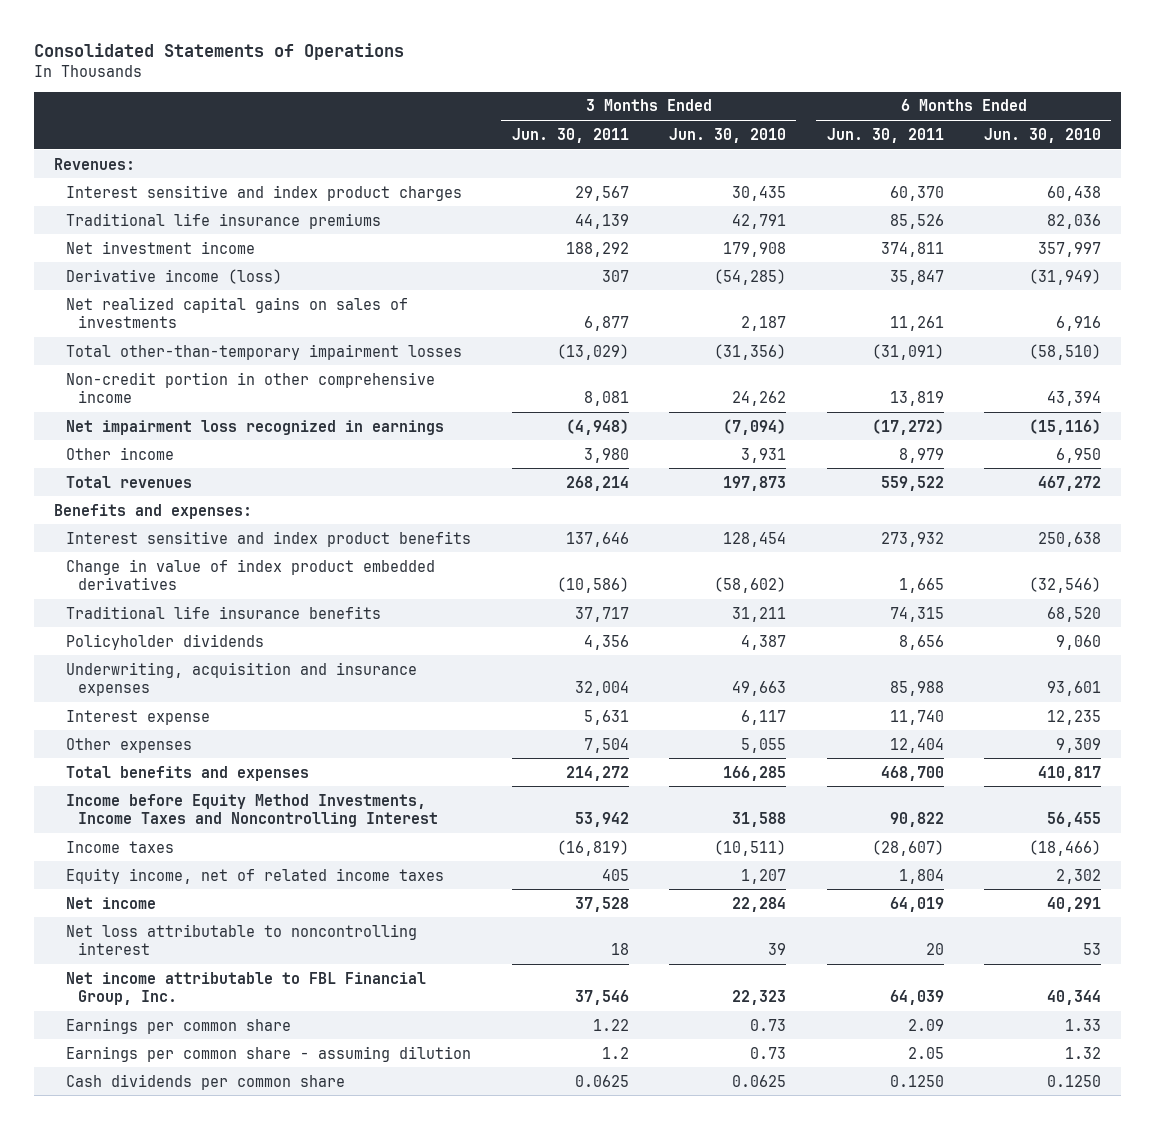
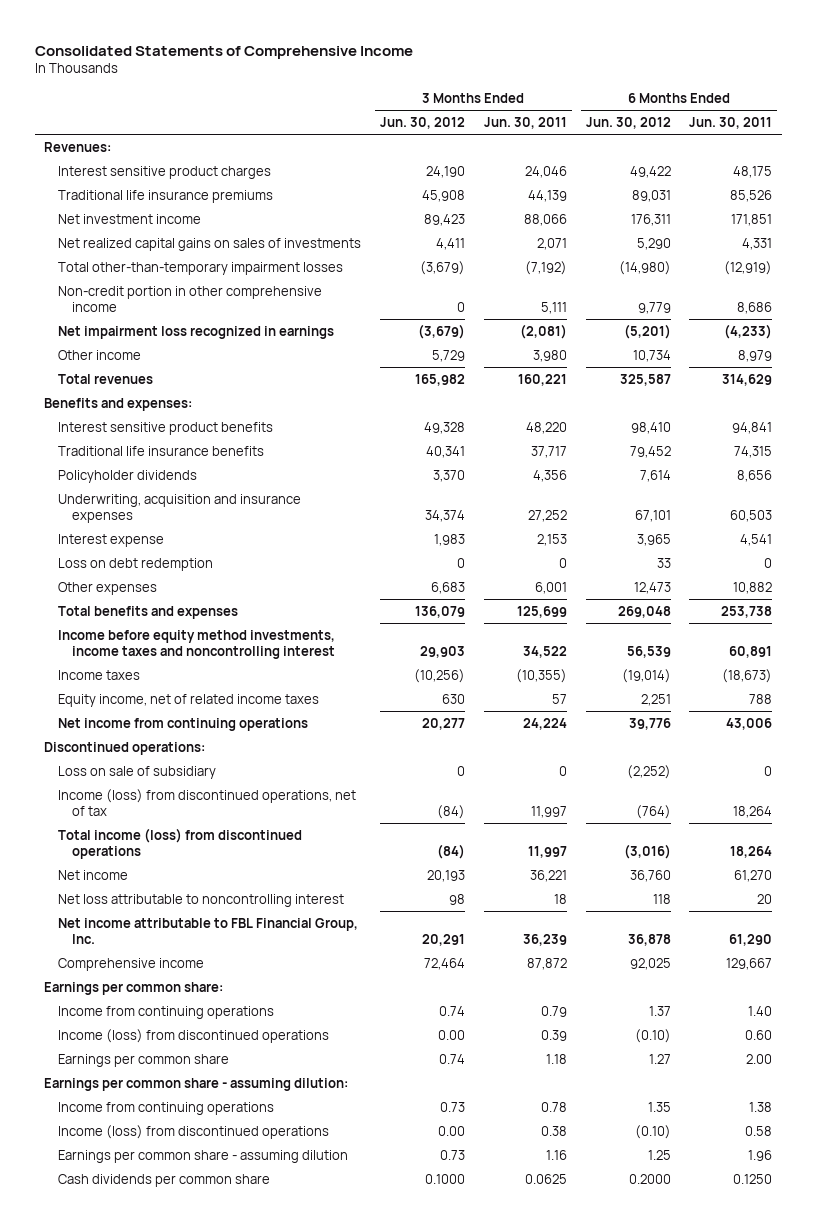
- Consolidated Statements of Operations
+ Consolidated Statements of Comprehensive Income
- | 3 Months Ended Jun. 30, 2011 | 3 Months Ended Jun. 30, 2010 | 6 Months Ended Jun. 30, 2011 | 6 Months Ended Jun. 30, 2010
+ | 3 Months Ended Jun. 30, 2012 | 3 Months Ended Jun. 30, 2011 | 6 Months Ended Jun. 30, 2012 | 6 Months Ended Jun. 30, 2011
- Interest sensitive and index product charges | 29,567 | 30,435 | 60,370 | 60,438
+ Interest sensitive product charges | 24,190 | 24,046 | 49,422 | 48,175
- Net investment income | 188,292 | 179,908 | 374,811 | 357,997
- Derivative income (loss) | 307 | (54,285) | 35,847 | (31,949)
- Net realized capital gains on sales of investments | 6,877 | 2,187 | 11,261 | 6,916
- Total other-than-temporary impairment losses | (13,029) | (31,356) | (31,091) | (58,510)
- Non-credit portion in other comprehensive income | 8,081 | 24,262 | 13,819 | 43,394
- Net impairment loss recognized in earnings | (4,948) | (7,094) | (17,272) | (15,116)
+ Net investment income | 89,423 | 88,066 | 176,311 | 171,851
+ Net realized capital gains on sales of investments | 4,411 | 2,071 | 5,290 | 4,331
+ Total other-than-temporary impairment losses | (3,679) | (7,192) | (14,980) | (12,919)
+ Non-credit portion in other comprehensive income | 0 | 5,111 | 9,779 | 8,686
+ Net impairment loss recognized in earnings | (3,679) | (2,081) | (5,201) | (4,233)
- Total revenues | 268,214 | 197,873 | 559,522 | 467,272
+ Total revenues | 165,982 | 160,221 | 325,587 | 314,629
- Interest sensitive and index product benefits | 137,646 | 128,454 | 273,932 | 250,638
- Change in value of index product embedded derivatives | (10,586) | (58,602) | 1,665 | (32,546)
+ Interest sensitive product benefits | 49,328 | 48,220 | 98,410 | 94,841
- Underwriting, acquisition and insurance expenses | 32,004 | 49,663 | 85,988 | 93,601
- Interest expense | 5,631 | 6,117 | 11,740 | 12,235
- Other expenses | 7,504 | 5,055 | 12,404 | 9,309
- Total benefits and expenses | 214,272 | 166,285 | 468,700 | 410,817
- Income before Equity Method Investments, Income Taxes and Noncontrolling Interest | 53,942 | 31,588 | 90,822 | 56,455
- Income taxes | (16,819) | (10,511) | (28,607) | (18,466)
- Equity income, net of related income taxes | 405 | 1,207 | 1,804 | 2,302
- Net income | 37,528 | 22,284 | 64,019 | 40,291
+ Underwriting, acquisition and insurance expenses | 34,374 | 27,252 | 67,101 | 60,503
+ Interest expense | 1,983 | 2,153 | 3,965 | 4,541
+ Loss on debt redemption | 0 | 0 | 33 | 0
+ Other expenses | 6,683 | 6,001 | 12,473 | 10,882
+ Total benefits and expenses | 136,079 | 125,699 | 269,048 | 253,738
+ Income before equity method investments, income taxes and noncontrolling interest | 29,903 | 34,522 | 56,539 | 60,891
+ Income taxes | (10,256) | (10,355) | (19,014) | (18,673)
+ Equity income, net of related income taxes | 630 | 57 | 2,251 | 788
+ Net income from continuing operations | 20,277 | 24,224 | 39,776 | 43,006
+ Discontinued operations:
+ Loss on sale of subsidiary | 0 | 0 | (2,252) | 0
+ Income (loss) from discontinued operations, net of tax | (84) | 11,997 | (764) | 18,264
+ Total income (loss) from discontinued operations | (84) | 11,997 | (3,016) | 18,264
+ Net income | 20,193 | 36,221 | 36,760 | 61,270
- Net income attributable to FBL Financial Group, Inc. | 37,546 | 22,323 | 64,039 | 40,344
- Earnings per common share | 1.22 | 0.73 | 2.09 | 1.33
- Earnings per common share - assuming dilution | 1.2 | 0.73 | 2.05 | 1.32
+ Net income attributable to FBL Financial Group, Inc. | 20,291 | 36,239 | 36,878 | 61,290
+ Comprehensive income | 72,464 | 87,872 | 92,025 | 129,667
+ Earnings per common share:
+ Income from continuing operations | 0.74 | 0.79 | 1.37 | 1.40
+ Income (loss) from discontinued operations | 0.00 | 0.39 | (0.10) | 0.60
+ Earnings per common share | 0.74 | 1.18 | 1.27 | 2.00
+ Earnings per common share - assuming dilution:
+ Income from continuing operations | 0.73 | 0.78 | 1.35 | 1.38
+ Income (loss) from discontinued operations | 0.00 | 0.38 | (0.10) | 0.58
+ Earnings per common share - assuming dilution | 0.73 | 1.16 | 1.25 | 1.96

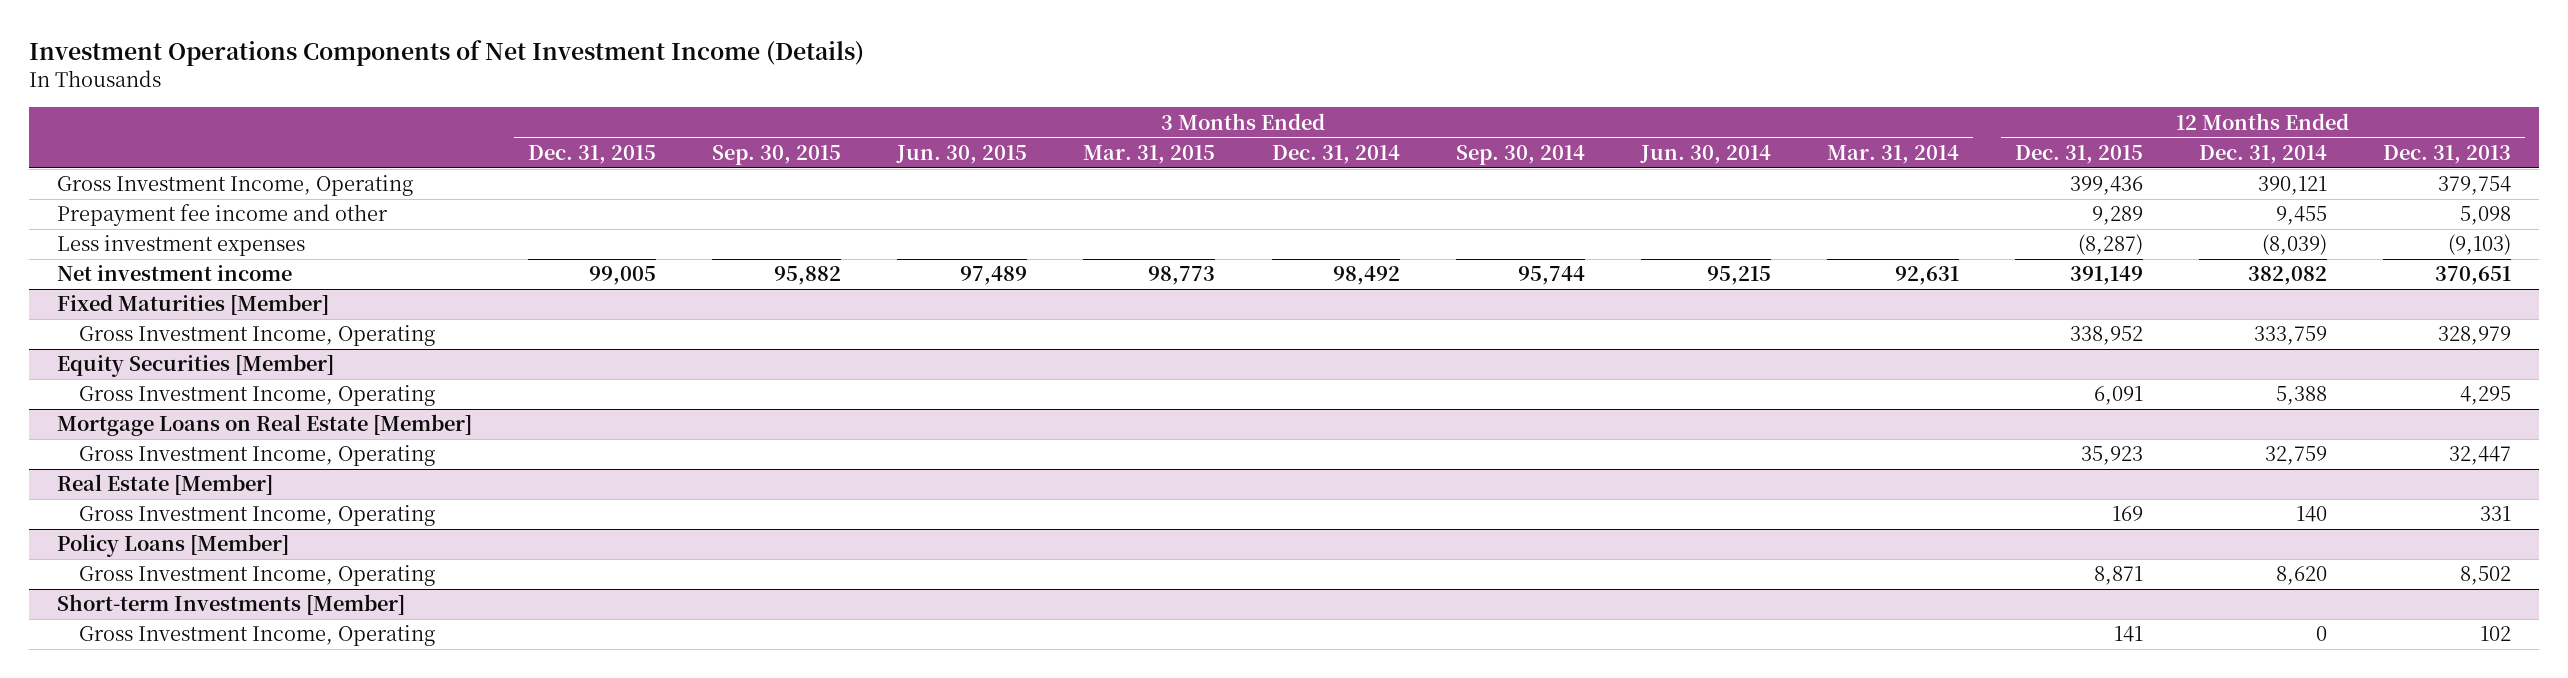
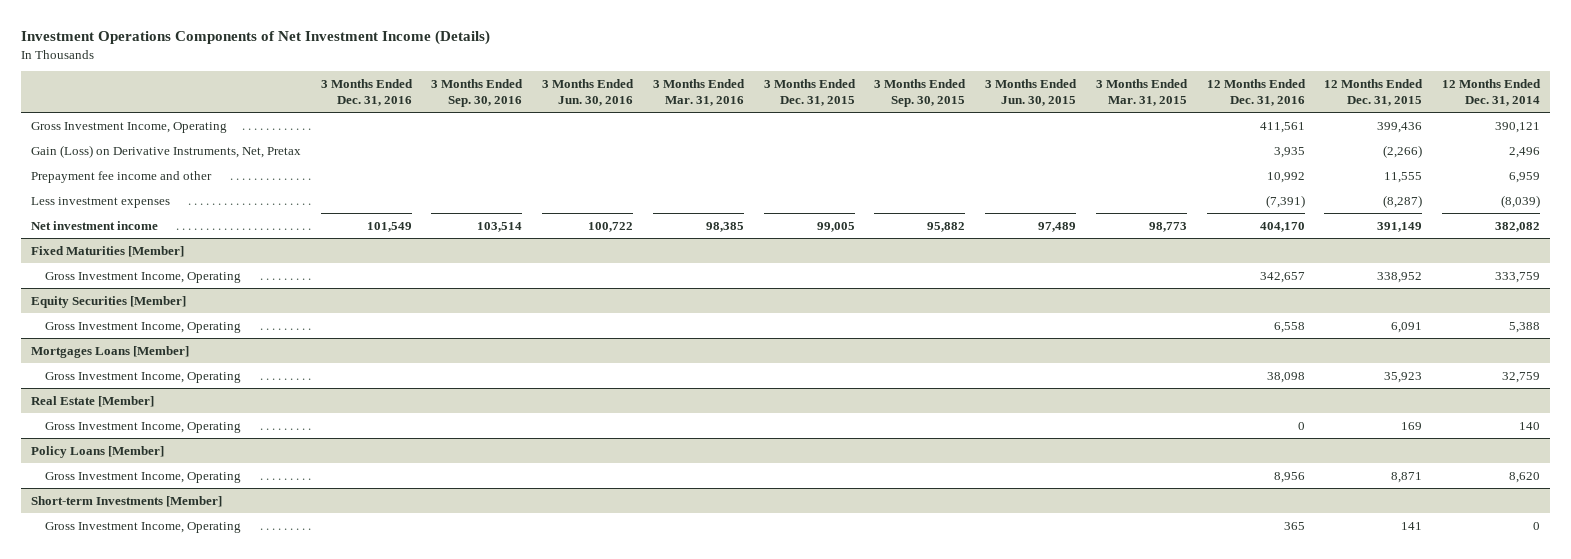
- | 3 Months Ended Dec. 31, 2015 | 3 Months Ended Sep. 30, 2015 | 3 Months Ended Jun. 30, 2015 | 3 Months Ended Mar. 31, 2015 | 3 Months Ended Dec. 31, 2014 | 3 Months Ended Sep. 30, 2014 | 3 Months Ended Jun. 30, 2014 | 3 Months Ended Mar. 31, 2014 | 12 Months Ended Dec. 31, 2015 | 12 Months Ended Dec. 31, 2014 | 12 Months Ended Dec. 31, 2013
+ | 3 Months Ended Dec. 31, 2016 | 3 Months Ended Sep. 30, 2016 | 3 Months Ended Jun. 30, 2016 | 3 Months Ended Mar. 31, 2016 | 3 Months Ended Dec. 31, 2015 | 3 Months Ended Sep. 30, 2015 | 3 Months Ended Jun. 30, 2015 | 3 Months Ended Mar. 31, 2015 | 12 Months Ended Dec. 31, 2016 | 12 Months Ended Dec. 31, 2015 | 12 Months Ended Dec. 31, 2014
- Prepayment fee income and other | | | | | | | | | 9,289 | 9,455 | 5,098
+ Gain (Loss) on Derivative Instruments, Net, Pretax | | | | | | | | | 3,935 | (2,266) | 2,496
+ Prepayment fee income and other | | | | | | | | | 10,992 | 11,555 | 6,959
- Mortgage Loans on Real Estate [Member]
+ Mortgages Loans [Member]

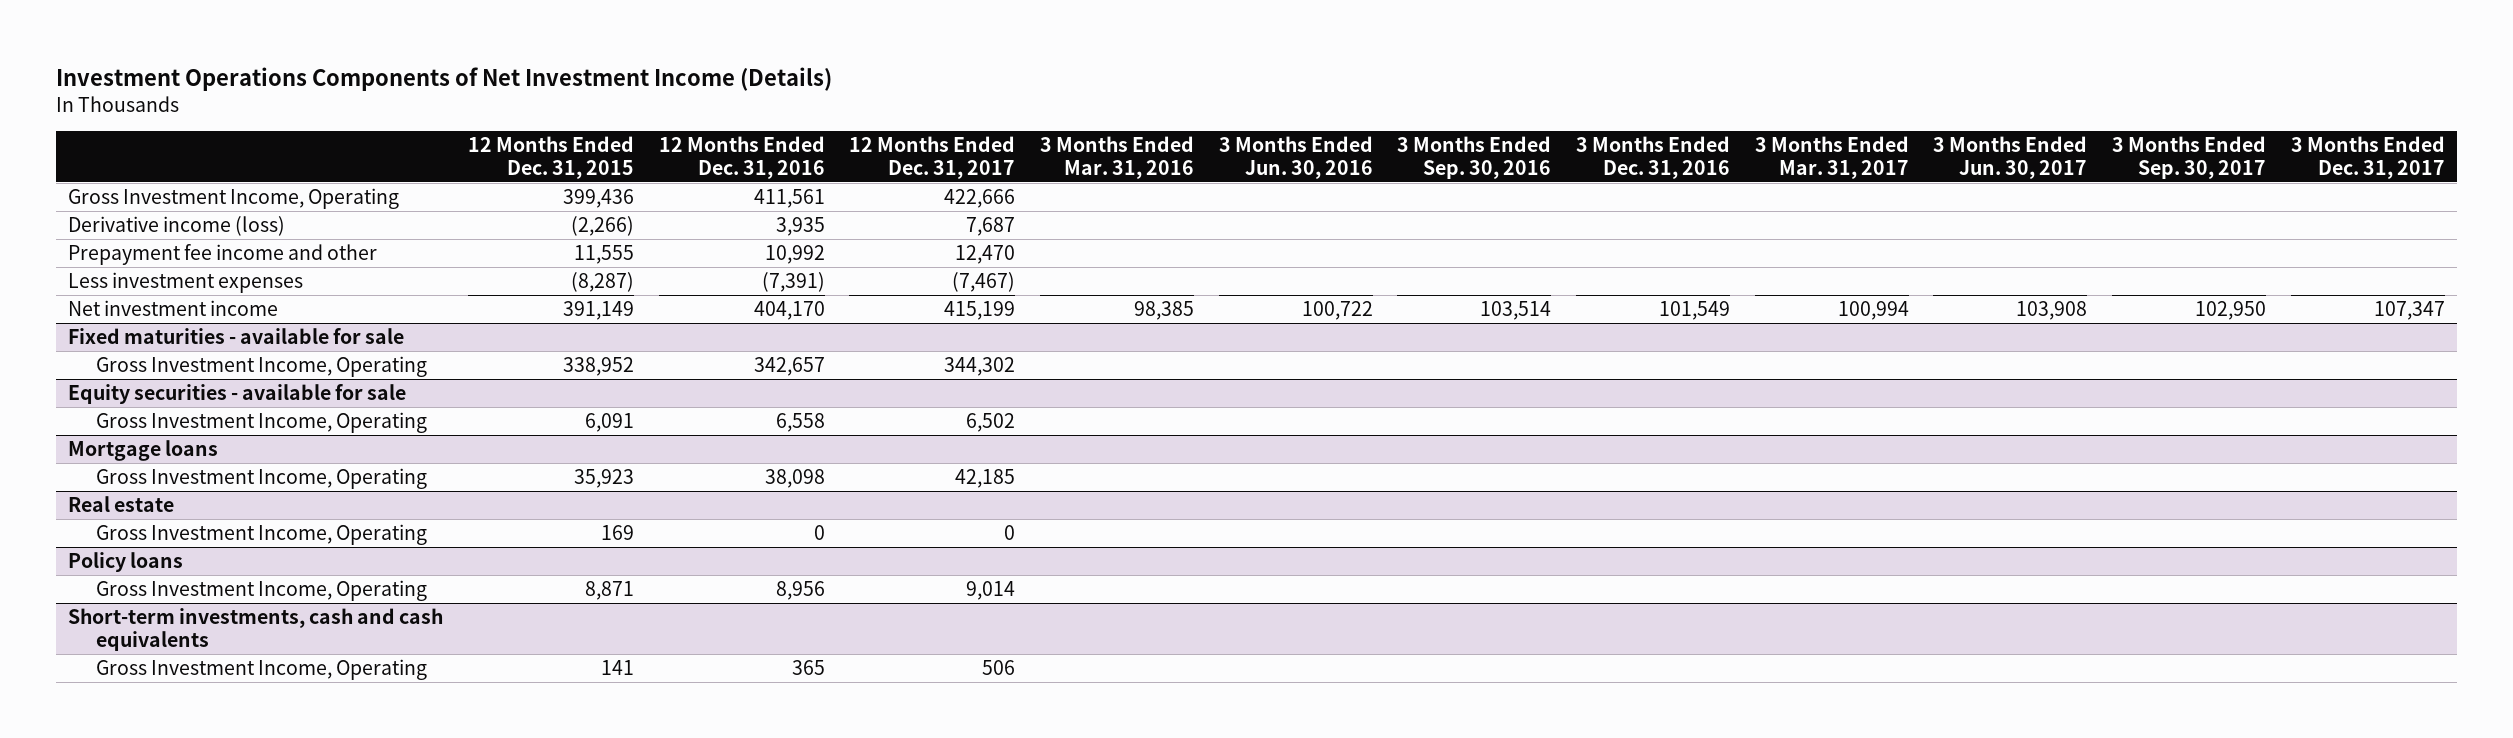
- | 3 Months Ended Dec. 31, 2016 | 3 Months Ended Sep. 30, 2016 | 3 Months Ended Jun. 30, 2016 | 3 Months Ended Mar. 31, 2016 | 3 Months Ended Dec. 31, 2015 | 3 Months Ended Sep. 30, 2015 | 3 Months Ended Jun. 30, 2015 | 3 Months Ended Mar. 31, 2015 | 12 Months Ended Dec. 31, 2016 | 12 Months Ended Dec. 31, 2015 | 12 Months Ended Dec. 31, 2014
+ | 12 Months Ended Dec. 31, 2015 | 12 Months Ended Dec. 31, 2016 | 12 Months Ended Dec. 31, 2017 | 3 Months Ended Mar. 31, 2016 | 3 Months Ended Jun. 30, 2016 | 3 Months Ended Sep. 30, 2016 | 3 Months Ended Dec. 31, 2016 | 3 Months Ended Mar. 31, 2017 | 3 Months Ended Jun. 30, 2017 | 3 Months Ended Sep. 30, 2017 | 3 Months Ended Dec. 31, 2017
- Gain (Loss) on Derivative Instruments, Net, Pretax | | | | | | | | | 3,935 | (2,266) | 2,496
+ Derivative income (loss) | (2,266) | 3,935 | 7,687 | | | | | | | |
- Fixed Maturities [Member]
+ Fixed maturities - available for sale
- Equity Securities [Member]
+ Equity securities - available for sale
- Mortgages Loans [Member]
+ Mortgage loans
- Real Estate [Member]
+ Real estate
- Policy Loans [Member]
+ Policy loans
- Short-term Investments [Member]
+ Short-term investments, cash and cash equivalents

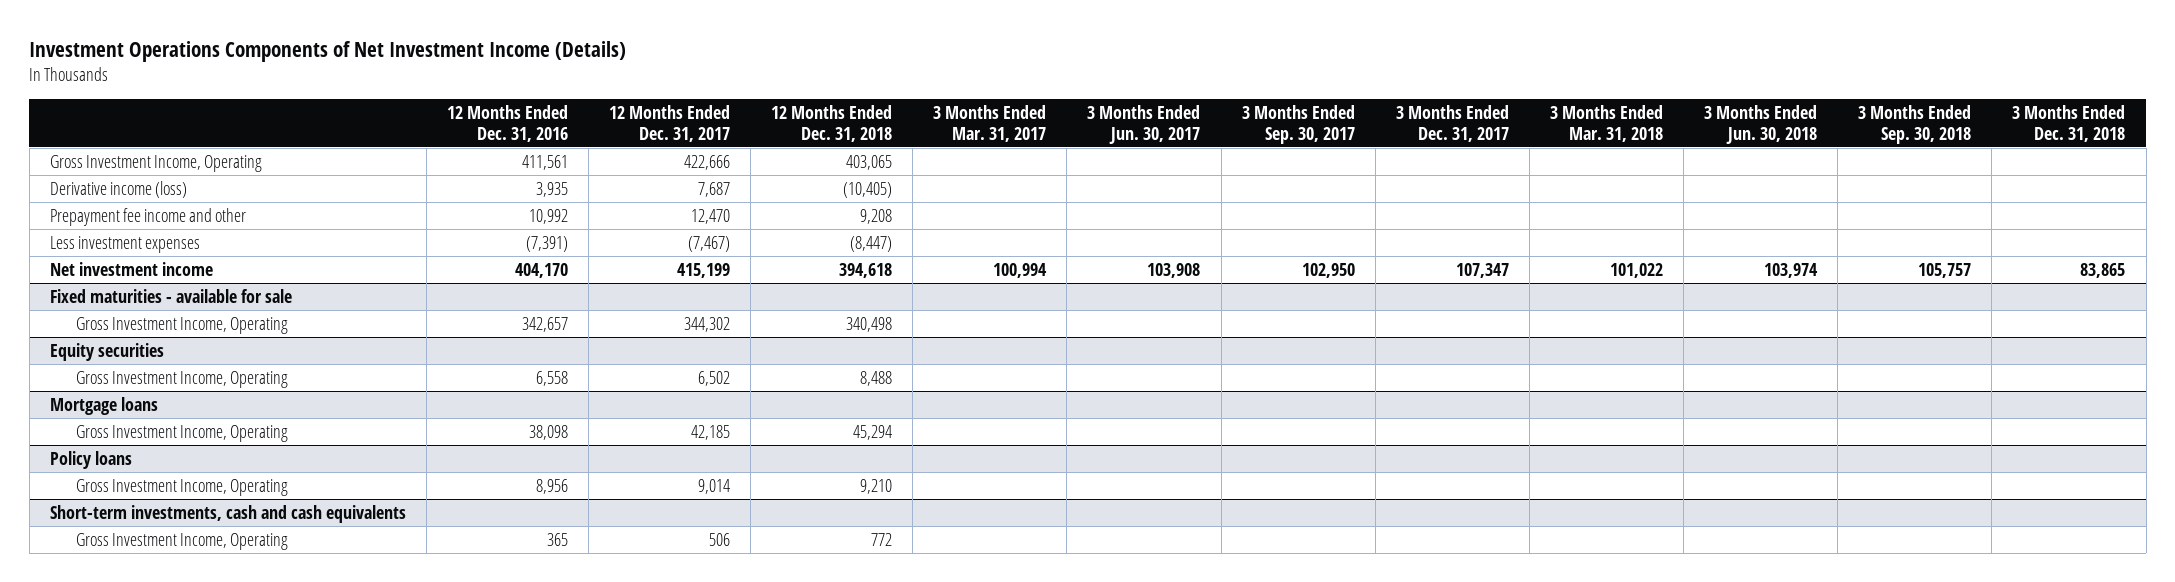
- | 12 Months Ended Dec. 31, 2015 | 12 Months Ended Dec. 31, 2016 | 12 Months Ended Dec. 31, 2017 | 3 Months Ended Mar. 31, 2016 | 3 Months Ended Jun. 30, 2016 | 3 Months Ended Sep. 30, 2016 | 3 Months Ended Dec. 31, 2016 | 3 Months Ended Mar. 31, 2017 | 3 Months Ended Jun. 30, 2017 | 3 Months Ended Sep. 30, 2017 | 3 Months Ended Dec. 31, 2017
+ | 12 Months Ended Dec. 31, 2016 | 12 Months Ended Dec. 31, 2017 | 12 Months Ended Dec. 31, 2018 | 3 Months Ended Mar. 31, 2017 | 3 Months Ended Jun. 30, 2017 | 3 Months Ended Sep. 30, 2017 | 3 Months Ended Dec. 31, 2017 | 3 Months Ended Mar. 31, 2018 | 3 Months Ended Jun. 30, 2018 | 3 Months Ended Sep. 30, 2018 | 3 Months Ended Dec. 31, 2018
- Equity securities - available for sale
+ Equity securities
- Real estate
- Gross Investment Income, Operating | 169 | 0 | 0 | | | | | | | |

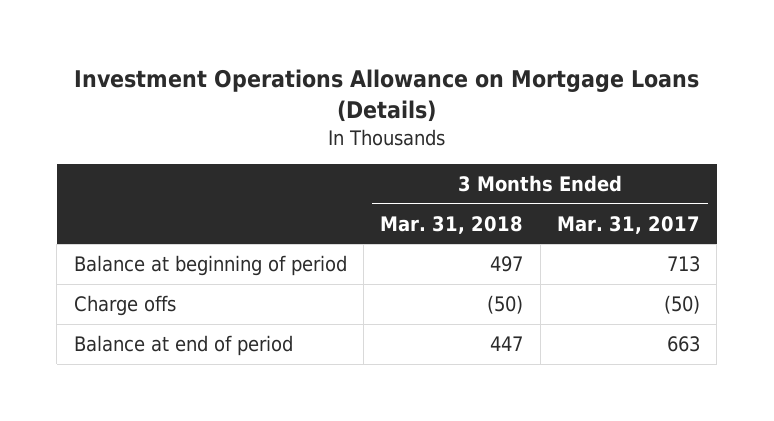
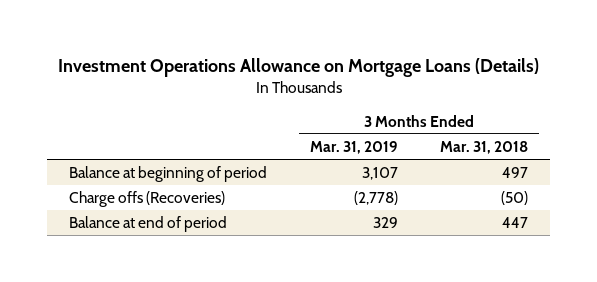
- | 3 Months Ended Mar. 31, 2018 | 3 Months Ended Mar. 31, 2017
+ | 3 Months Ended Mar. 31, 2019 | 3 Months Ended Mar. 31, 2018
- Charge offs | (50) | (50)
+ Charge offs (Recoveries) | (2,778) | (50)

